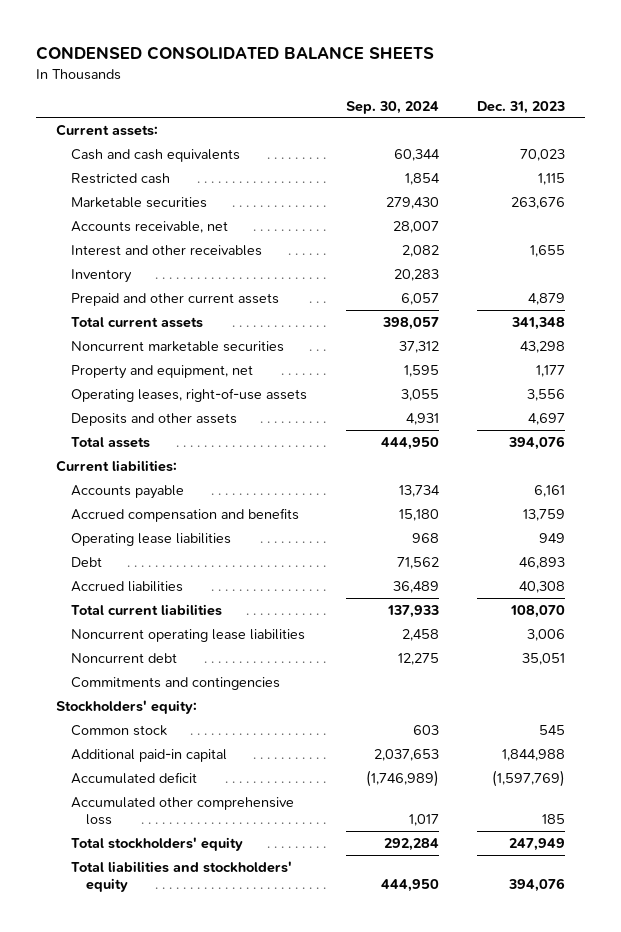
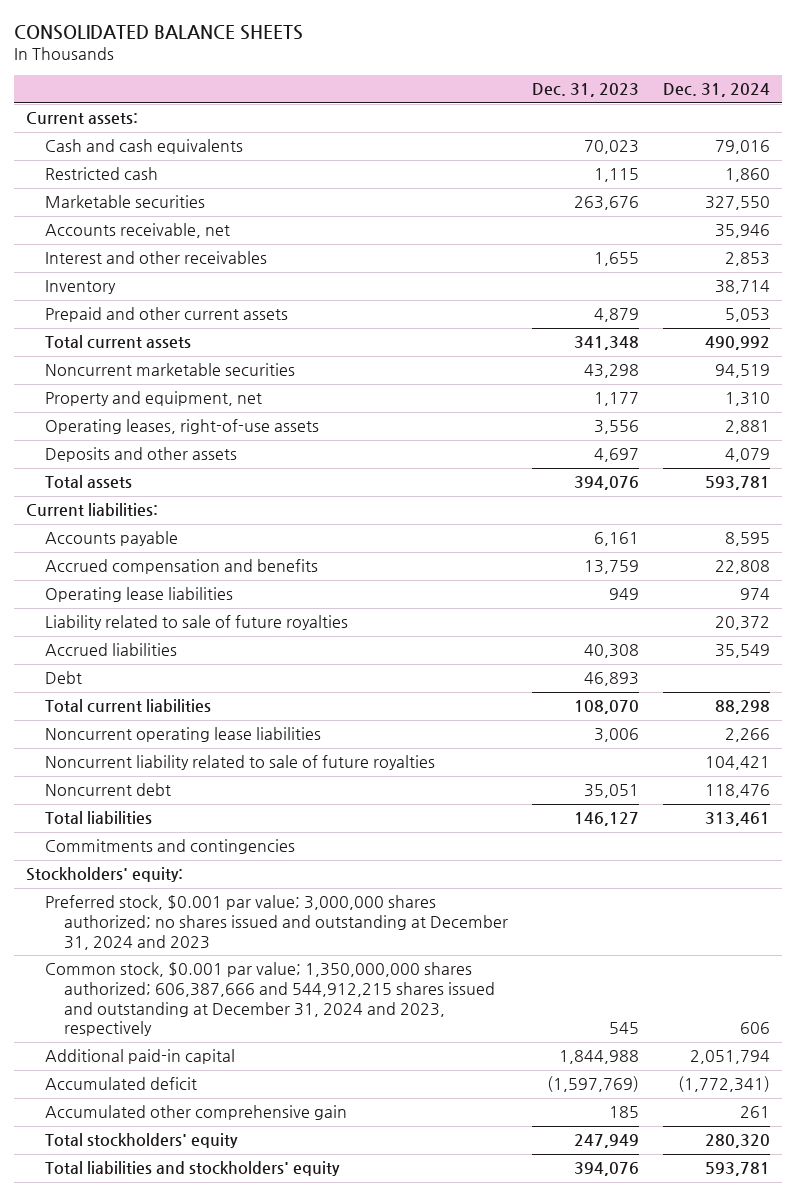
- CONDENSED CONSOLIDATED BALANCE SHEETS
+ CONSOLIDATED BALANCE SHEETS
- | Sep. 30, 2024 | Dec. 31, 2023
+ | Dec. 31, 2023 | Dec. 31, 2024
+ Liability related to sale of future royalties | | 20,372
moved down: Debt | 46,893 |
+ Noncurrent liability related to sale of future royalties | | 104,421
+ Total liabilities | 146,127 | 313,461
- Common stock | 603 | 545
+ Preferred stock, $0.001 par value; 3,000,000 shares authorized; no shares issued and outstanding at December 31, 2024 and 2023
+ Common stock, $0.001 par value; 1,350,000,000 shares authorized; 606,387,666 and 544,912,215 shares issued and outstanding at December 31, 2024 and 2023, respectively | 545 | 606
- Accumulated other comprehensive loss | 1,017 | 185
+ Accumulated other comprehensive gain | 185 | 261

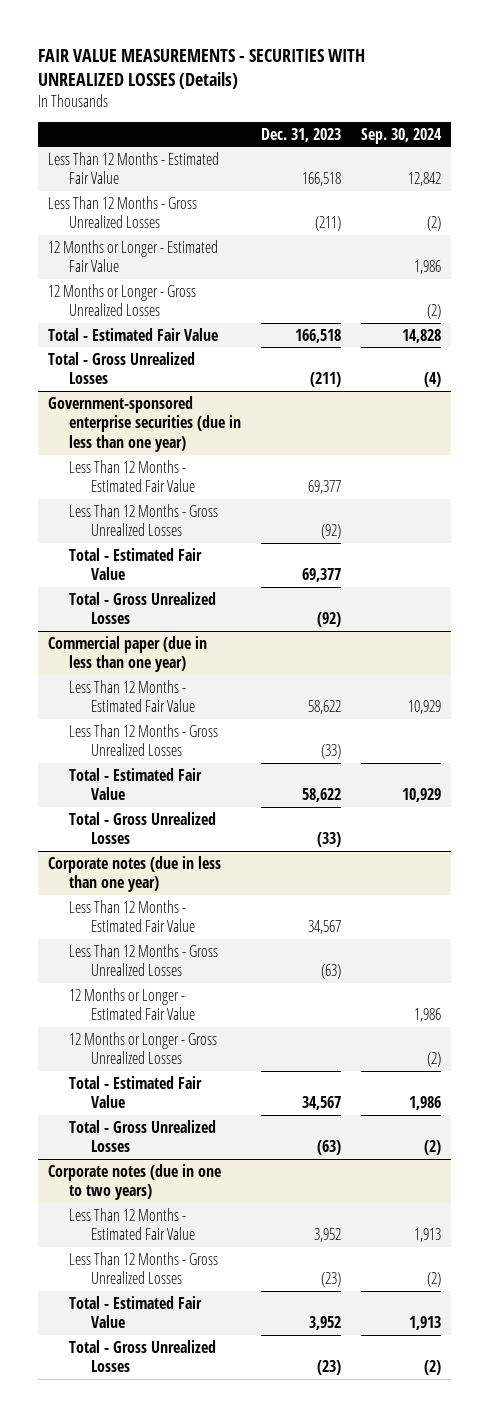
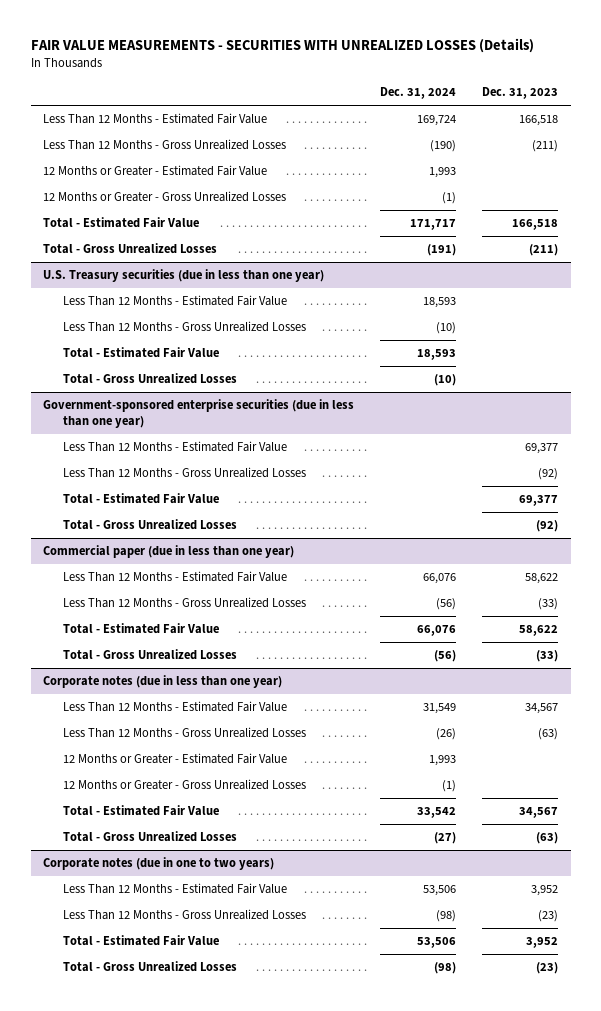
- | Dec. 31, 2023 | Sep. 30, 2024
+ | Dec. 31, 2024 | Dec. 31, 2023
- 12 Months or Longer - Estimated Fair Value | | 1,986
- 12 Months or Longer - Gross Unrealized Losses | | (2)
+ 12 Months or Greater - Estimated Fair Value | 1,993 |
+ 12 Months or Greater - Gross Unrealized Losses | (1) |
+ U.S. Treasury securities (due in less than one year)
+ Less Than 12 Months - Estimated Fair Value | 18,593 |
+ Less Than 12 Months - Gross Unrealized Losses | (10) |
+ Total - Estimated Fair Value | 18,593 |
+ Total - Gross Unrealized Losses | (10) |
@ Corporate notes (due in less than one year)
- 12 Months or Longer - Estimated Fair Value | | 1,986
- 12 Months or Longer - Gross Unrealized Losses | | (2)
+ 12 Months or Greater - Estimated Fair Value | 1,993 |
+ 12 Months or Greater - Gross Unrealized Losses | (1) |

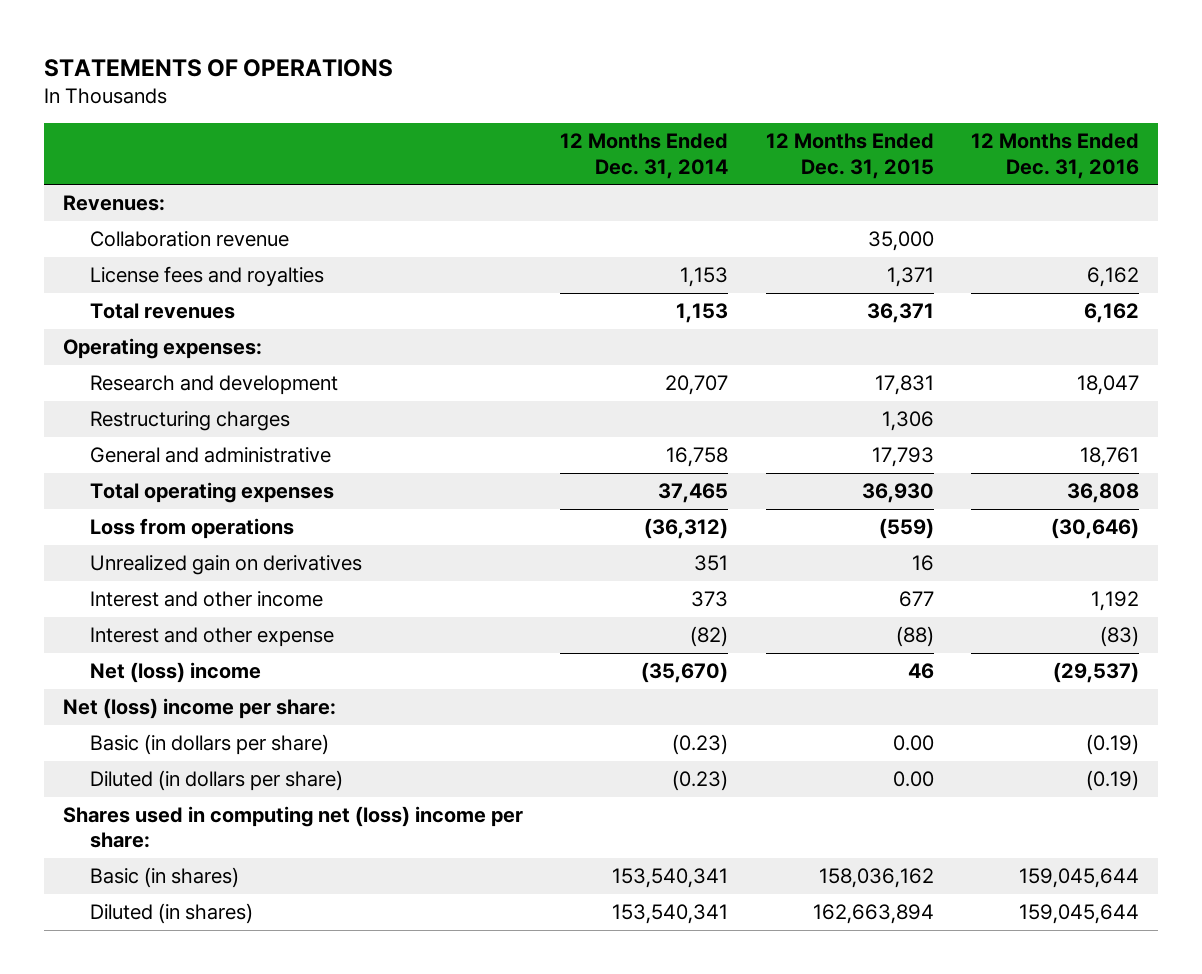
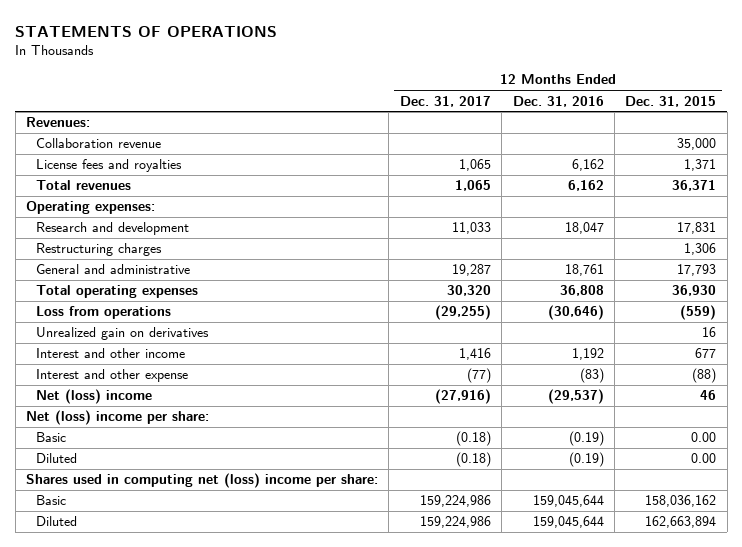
- | 12 Months Ended Dec. 31, 2014 | 12 Months Ended Dec. 31, 2015 | 12 Months Ended Dec. 31, 2016
+ | 12 Months Ended Dec. 31, 2017 | 12 Months Ended Dec. 31, 2016 | 12 Months Ended Dec. 31, 2015
- Basic (in dollars per share) | (0.23) | 0.00 | (0.19)
- Diluted (in dollars per share) | (0.23) | 0.00 | (0.19)
+ Basic | (0.18) | (0.19) | 0.00
+ Diluted | (0.18) | (0.19) | 0.00
- Basic (in shares) | 153,540,341 | 158,036,162 | 159,045,644
- Diluted (in shares) | 153,540,341 | 162,663,894 | 159,045,644
+ Basic | 159,224,986 | 159,045,644 | 158,036,162
+ Diluted | 159,224,986 | 159,045,644 | 162,663,894

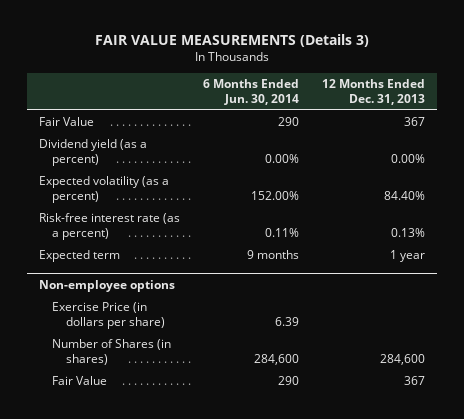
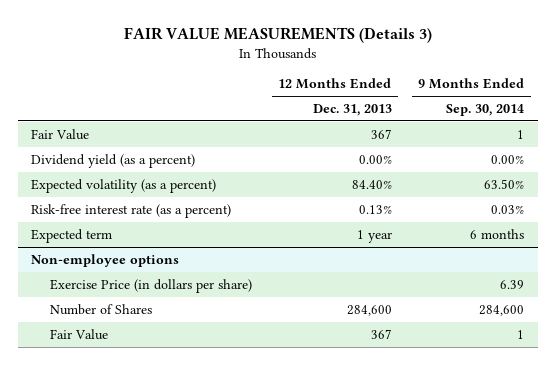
- | 6 Months Ended Jun. 30, 2014 | 12 Months Ended Dec. 31, 2013
+ | 12 Months Ended Dec. 31, 2013 | 9 Months Ended Sep. 30, 2014
@ Non-employee options
- Number of Shares (in shares) | 284,600 | 284,600
+ Number of Shares | 284,600 | 284,600

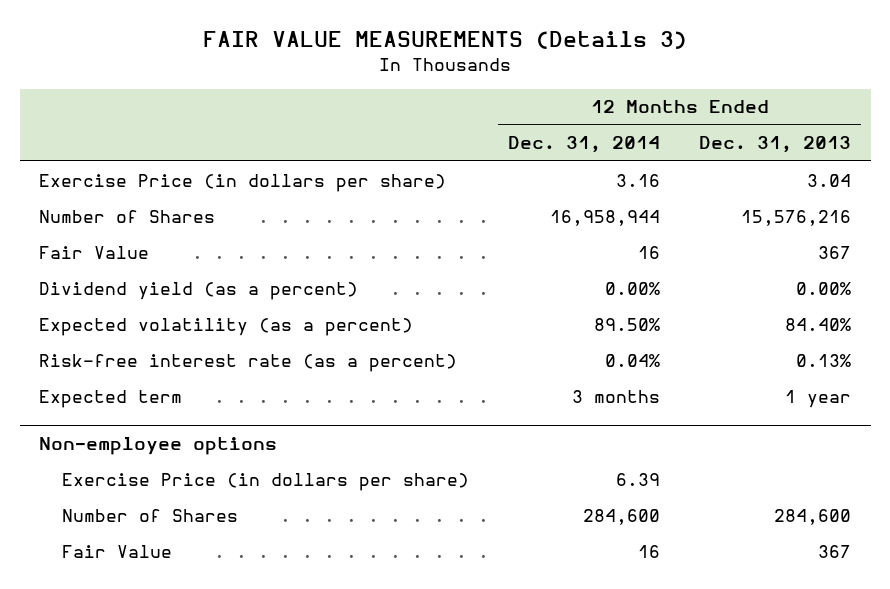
- | 12 Months Ended Dec. 31, 2013 | 9 Months Ended Sep. 30, 2014
+ | 12 Months Ended Dec. 31, 2014 | 12 Months Ended Dec. 31, 2013
+ Exercise Price (in dollars per share) | 3.16 | 3.04
+ Number of Shares | 16,958,944 | 15,576,216

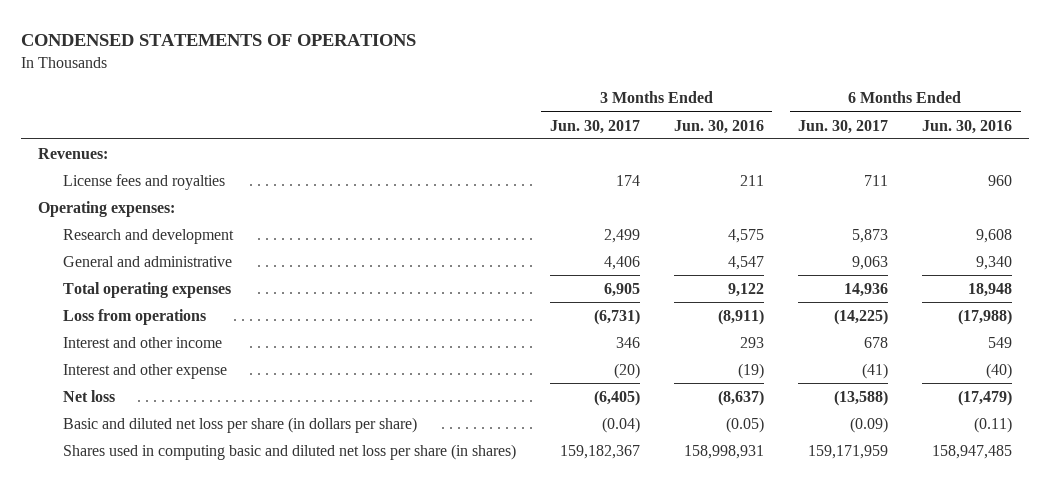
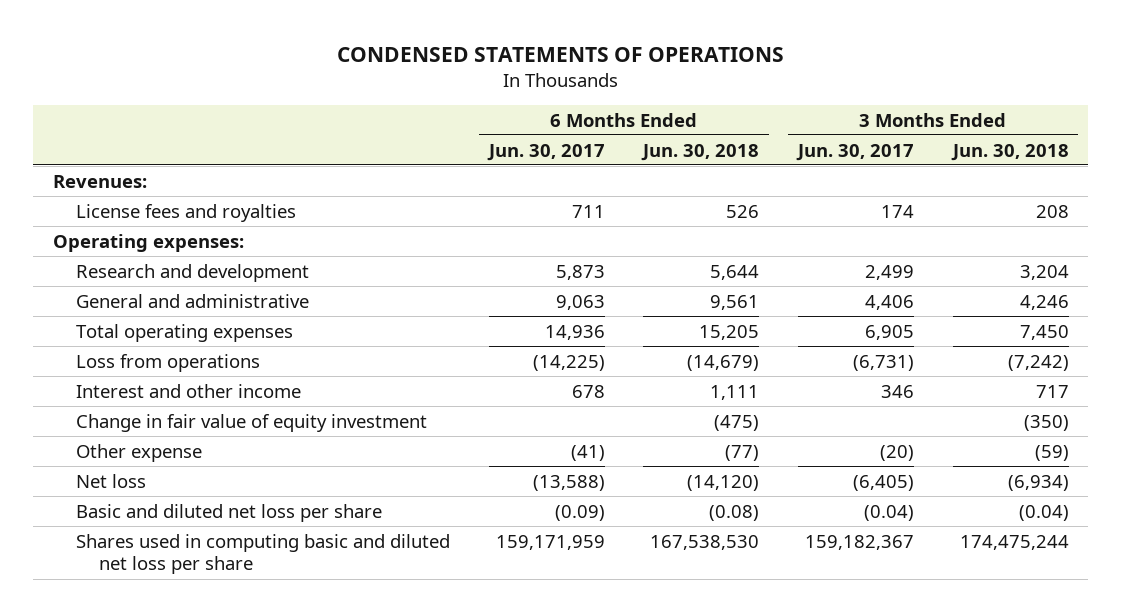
- | 3 Months Ended Jun. 30, 2017 | 3 Months Ended Jun. 30, 2016 | 6 Months Ended Jun. 30, 2017 | 6 Months Ended Jun. 30, 2016
+ | 6 Months Ended Jun. 30, 2017 | 6 Months Ended Jun. 30, 2018 | 3 Months Ended Jun. 30, 2017 | 3 Months Ended Jun. 30, 2018
- Interest and other expense | (20) | (19) | (41) | (40)
+ Change in fair value of equity investment | | (475) | | (350)
+ Other expense | (41) | (77) | (20) | (59)
- Basic and diluted net loss per share (in dollars per share) | (0.04) | (0.05) | (0.09) | (0.11)
- Shares used in computing basic and diluted net loss per share (in shares) | 159,182,367 | 158,998,931 | 159,171,959 | 158,947,485
+ Basic and diluted net loss per share | (0.09) | (0.08) | (0.04) | (0.04)
+ Shares used in computing basic and diluted net loss per share | 159,171,959 | 167,538,530 | 159,182,367 | 174,475,244

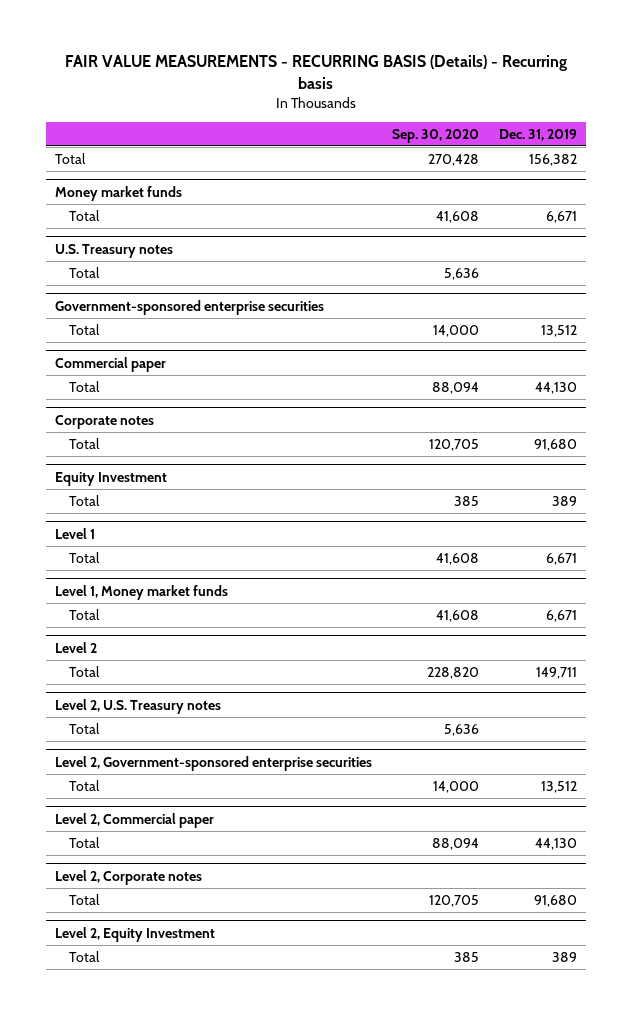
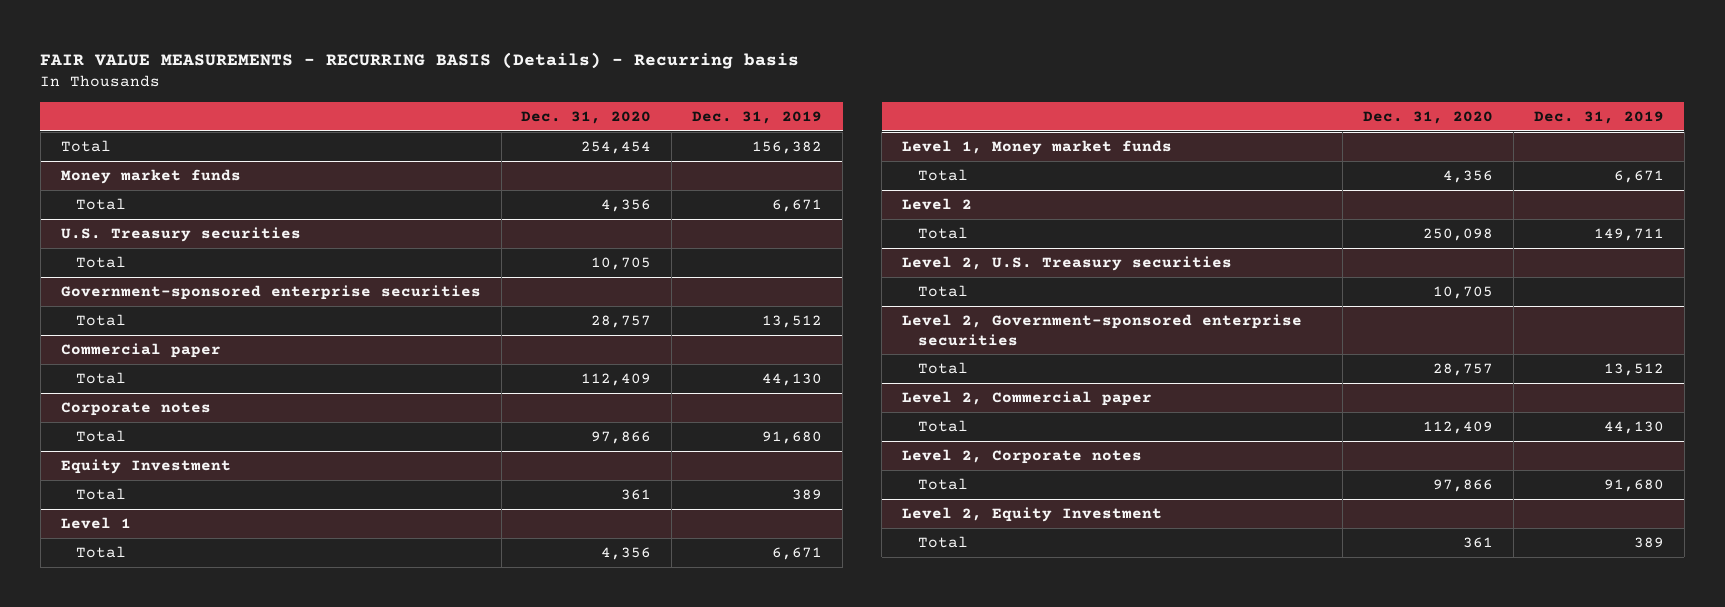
- | Sep. 30, 2020 | Dec. 31, 2019
+ | Dec. 31, 2020 | Dec. 31, 2019
- U.S. Treasury notes
+ U.S. Treasury securities
- Level 2, U.S. Treasury notes
+ Level 2, U.S. Treasury securities

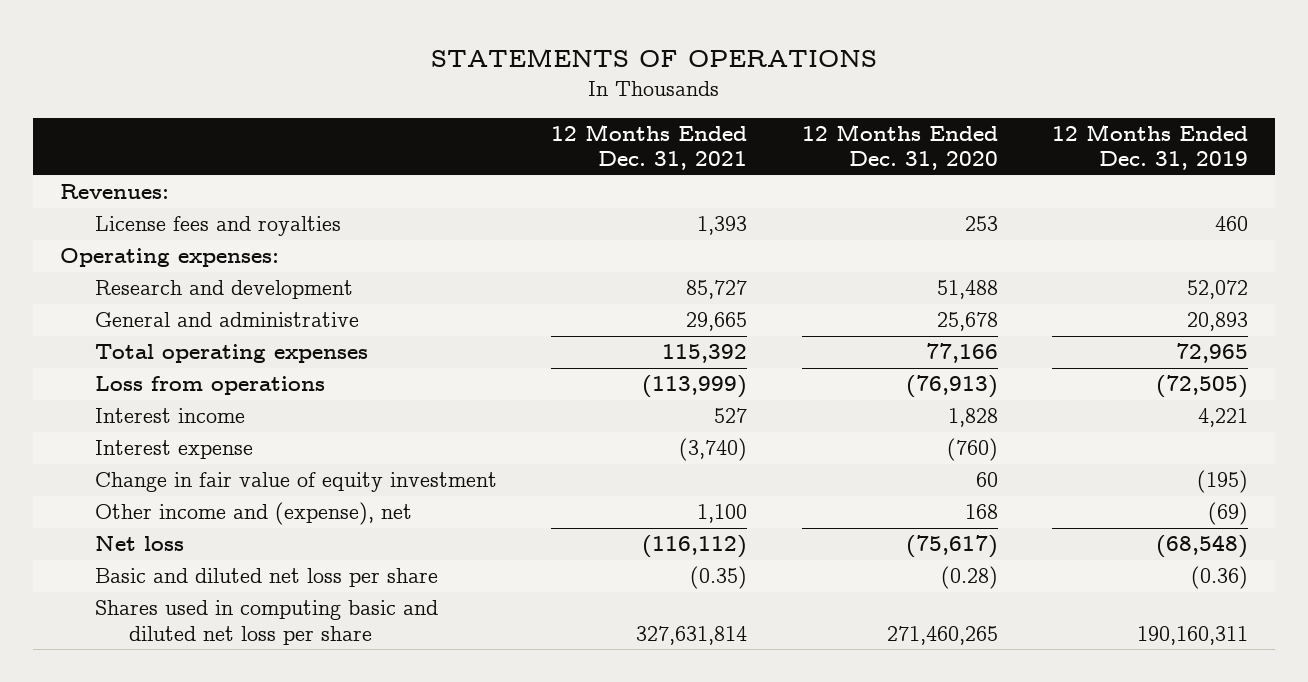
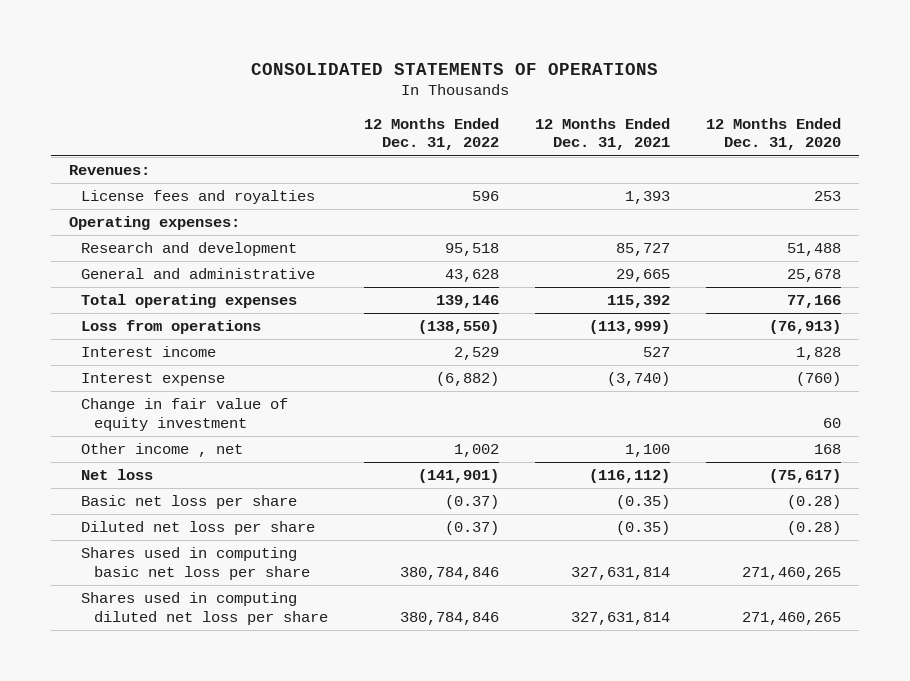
- STATEMENTS OF OPERATIONS
+ CONSOLIDATED STATEMENTS OF OPERATIONS
- | 12 Months Ended Dec. 31, 2021 | 12 Months Ended Dec. 31, 2020 | 12 Months Ended Dec. 31, 2019
+ | 12 Months Ended Dec. 31, 2022 | 12 Months Ended Dec. 31, 2021 | 12 Months Ended Dec. 31, 2020
- Other income and (expense), net | 1,100 | 168 | (69)
+ Other income , net | 1,002 | 1,100 | 168
- Basic and diluted net loss per share | (0.35) | (0.28) | (0.36)
- Shares used in computing basic and diluted net loss per share | 327,631,814 | 271,460,265 | 190,160,311
+ Basic net loss per share | (0.37) | (0.35) | (0.28)
+ Diluted net loss per share | (0.37) | (0.35) | (0.28)
+ Shares used in computing basic net loss per share | 380,784,846 | 327,631,814 | 271,460,265
+ Shares used in computing diluted net loss per share | 380,784,846 | 327,631,814 | 271,460,265

